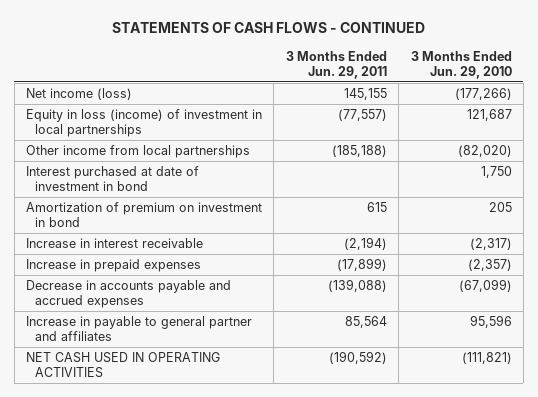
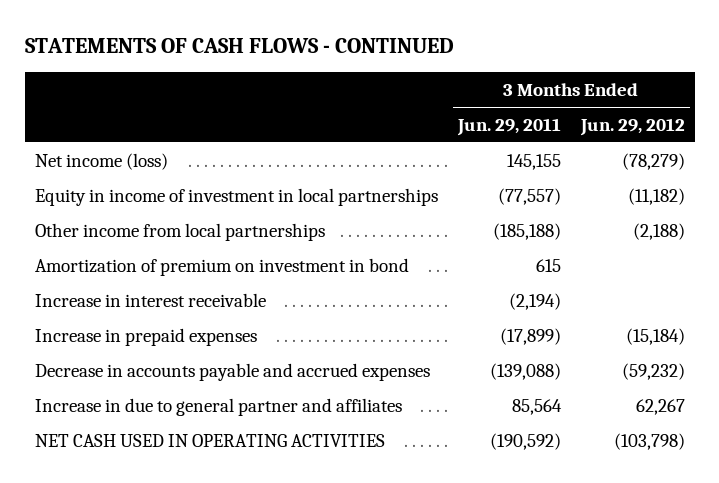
- | 3 Months Ended Jun. 29, 2011 | 3 Months Ended Jun. 29, 2010
+ | 3 Months Ended Jun. 29, 2011 | 3 Months Ended Jun. 29, 2012
- Equity in loss (income) of investment in local partnerships | (77,557) | 121,687
+ Equity in income of investment in local partnerships | (77,557) | (11,182)
- Interest purchased at date of investment in bond | | 1,750
- Increase in payable to general partner and affiliates | 85,564 | 95,596
+ Increase in due to general partner and affiliates | 85,564 | 62,267

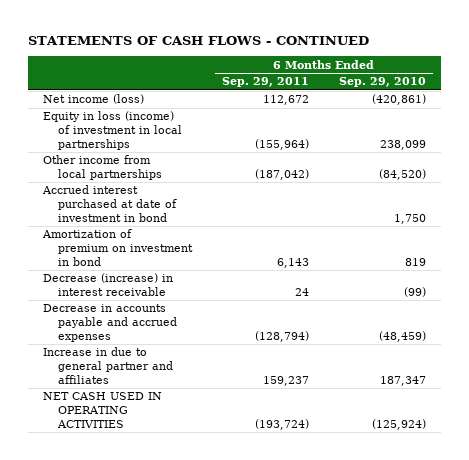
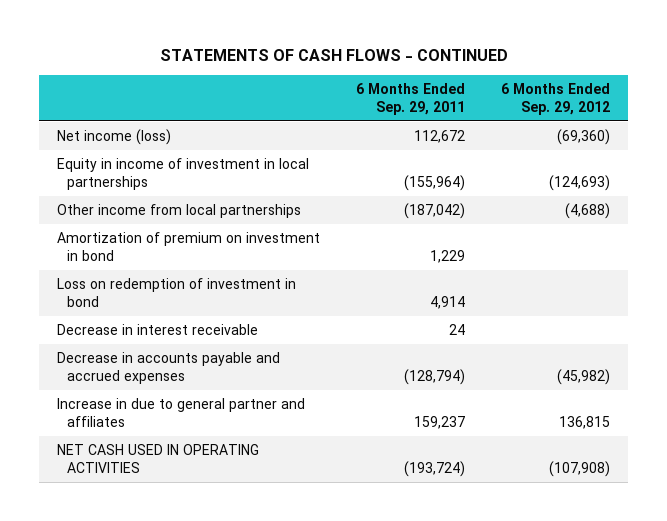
- | 6 Months Ended Sep. 29, 2011 | 6 Months Ended Sep. 29, 2010
+ | 6 Months Ended Sep. 29, 2011 | 6 Months Ended Sep. 29, 2012
- Equity in loss (income) of investment in local partnerships | (155,964) | 238,099
+ Equity in income of investment in local partnerships | (155,964) | (124,693)
- Accrued interest purchased at date of investment in bond | | 1,750
- Amortization of premium on investment in bond | 6,143 | 819
- Decrease (increase) in interest receivable | 24 | (99)
+ Amortization of premium on investment in bond | 1,229 |
+ Loss on redemption of investment in bond | 4,914 |
+ Decrease in interest receivable | 24 |

